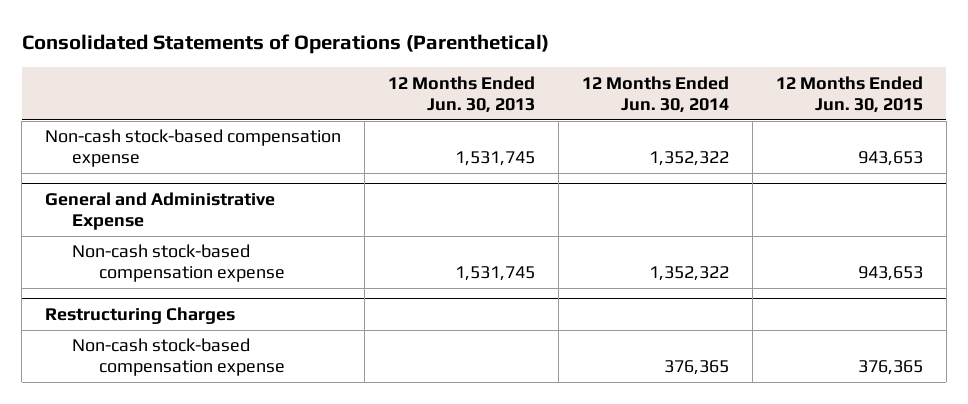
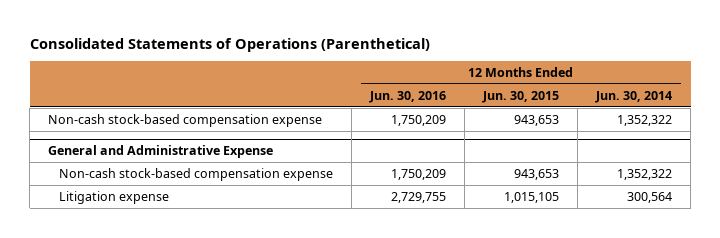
- | 12 Months Ended Jun. 30, 2013 | 12 Months Ended Jun. 30, 2014 | 12 Months Ended Jun. 30, 2015
+ | 12 Months Ended Jun. 30, 2016 | 12 Months Ended Jun. 30, 2015 | 12 Months Ended Jun. 30, 2014
- Restructuring Charges
- Non-cash stock-based compensation expense | | 376,365 | 376,365
@ General and Administrative Expense
+ Litigation expense | 2,729,755 | 1,015,105 | 300,564

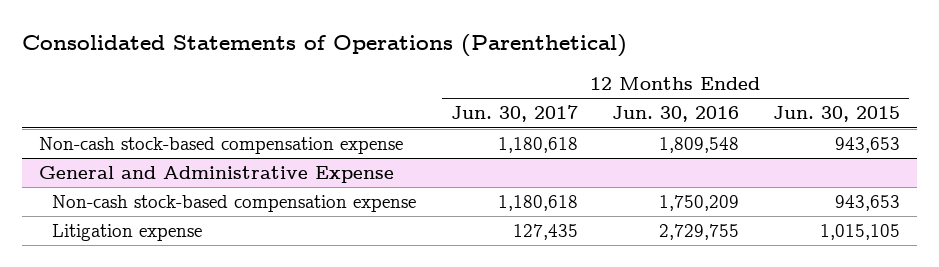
- | 12 Months Ended Jun. 30, 2016 | 12 Months Ended Jun. 30, 2015 | 12 Months Ended Jun. 30, 2014
+ | 12 Months Ended Jun. 30, 2017 | 12 Months Ended Jun. 30, 2016 | 12 Months Ended Jun. 30, 2015
- Non-cash stock-based compensation expense | 1,750,209 | 943,653 | 1,352,322
+ Non-cash stock-based compensation expense | 1,180,618 | 1,809,548 | 943,653

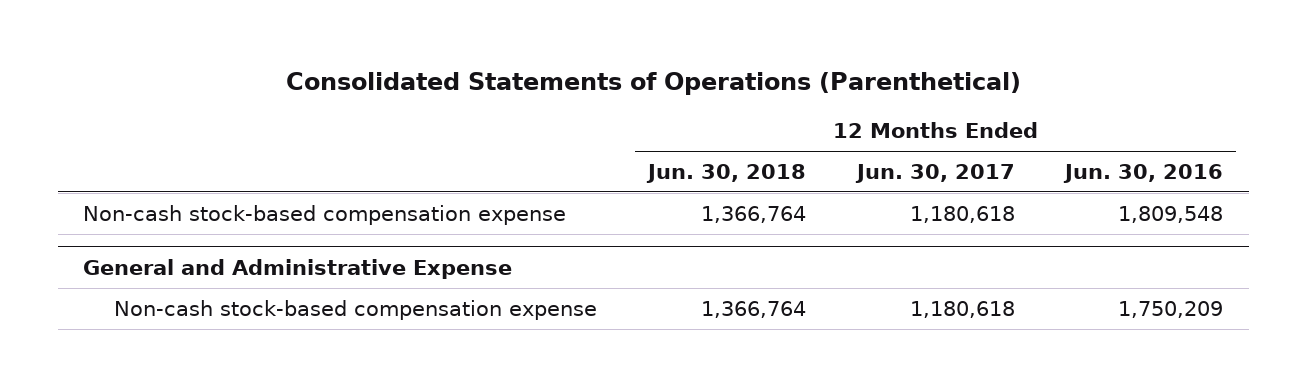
- | 12 Months Ended Jun. 30, 2017 | 12 Months Ended Jun. 30, 2016 | 12 Months Ended Jun. 30, 2015
+ | 12 Months Ended Jun. 30, 2018 | 12 Months Ended Jun. 30, 2017 | 12 Months Ended Jun. 30, 2016
@ General and Administrative Expense
- Litigation expense | 127,435 | 2,729,755 | 1,015,105

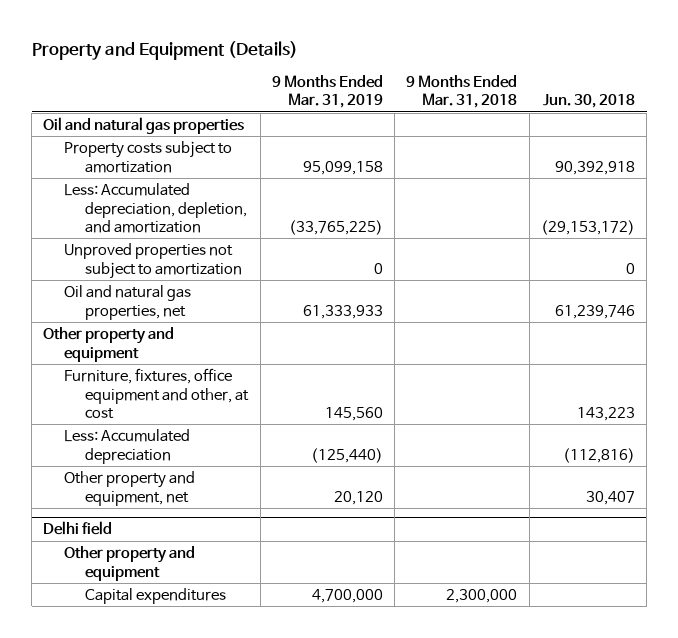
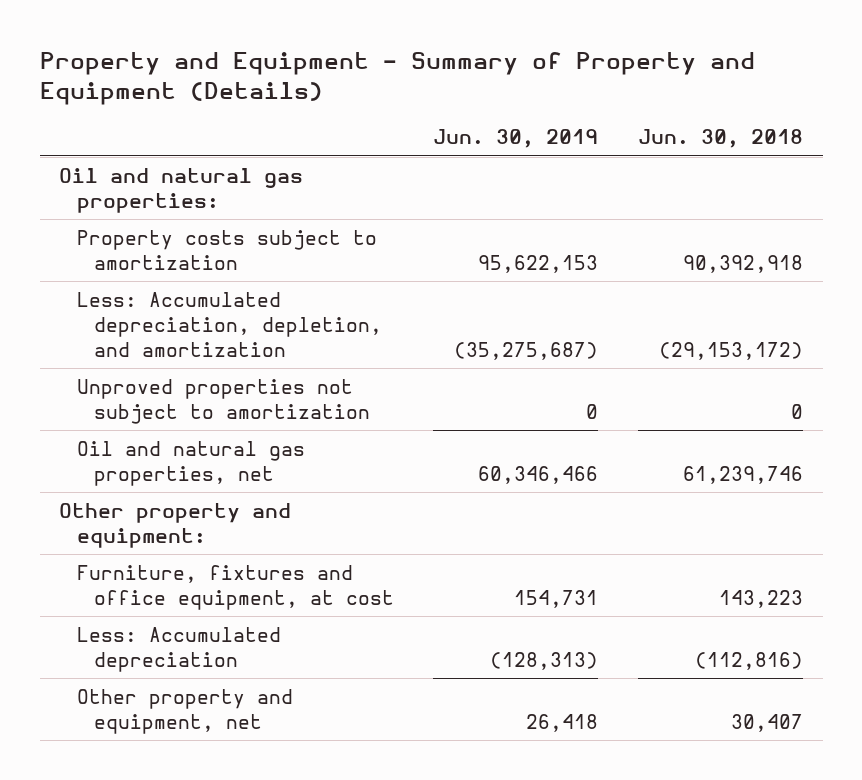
- Property and Equipment (Details)
+ Property and Equipment - Summary of Property and Equipment (Details)
- | 9 Months Ended Mar. 31, 2019 | 9 Months Ended Mar. 31, 2018 | Jun. 30, 2018
+ | Jun. 30, 2019 | Jun. 30, 2018
- Oil and natural gas properties
+ Oil and natural gas properties:
- Other property and equipment
- Furniture, fixtures, office equipment and other, at cost | 145,560 | | 143,223
+ Other property and equipment:
+ Furniture, fixtures and office equipment, at cost | 154,731 | 143,223
- Delhi field
- Other property and equipment
- Capital expenditures | 4,700,000 | 2,300,000 |

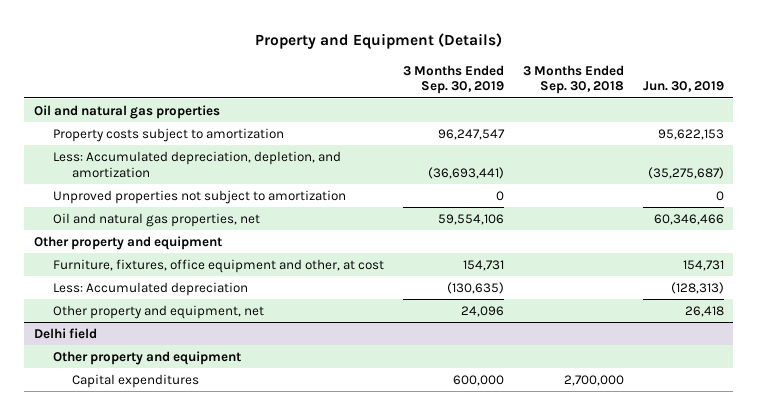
- Property and Equipment - Summary of Property and Equipment (Details)
+ Property and Equipment (Details)
- | Jun. 30, 2019 | Jun. 30, 2018
+ | 3 Months Ended Sep. 30, 2019 | 3 Months Ended Sep. 30, 2018 | Jun. 30, 2019
- Oil and natural gas properties:
+ Oil and natural gas properties
- Other property and equipment:
- Furniture, fixtures and office equipment, at cost | 154,731 | 143,223
+ Other property and equipment
+ Furniture, fixtures, office equipment and other, at cost | 154,731 | | 154,731
+ Delhi field
+ Other property and equipment
+ Capital expenditures | 600,000 | 2,700,000 |

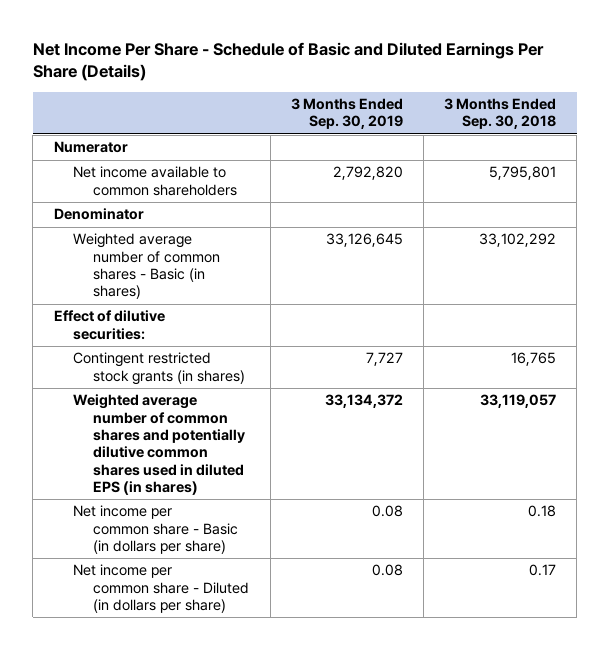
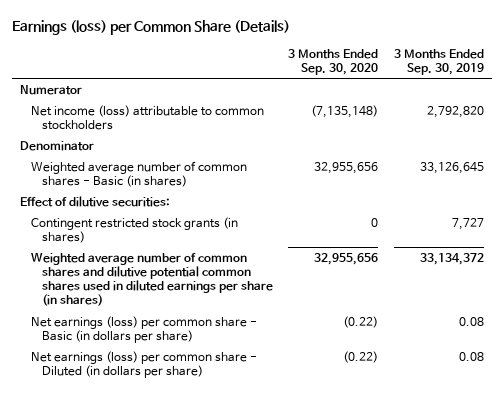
- Net Income Per Share - Schedule of Basic and Diluted Earnings Per Share (Details)
+ Earnings (loss) per Common Share (Details)
- | 3 Months Ended Sep. 30, 2019 | 3 Months Ended Sep. 30, 2018
+ | 3 Months Ended Sep. 30, 2020 | 3 Months Ended Sep. 30, 2019
- Net income available to common shareholders | 2,792,820 | 5,795,801
+ Net income (loss) attributable to common stockholders | (7,135,148) | 2,792,820
- Weighted average number of common shares and potentially dilutive common shares used in diluted EPS (in shares) | 33,134,372 | 33,119,057
- Net income per common share - Basic (in dollars per share) | 0.08 | 0.18
- Net income per common share - Diluted (in dollars per share) | 0.08 | 0.17
+ Weighted average number of common shares and dilutive potential common shares used in diluted earnings per share (in shares) | 32,955,656 | 33,134,372
+ Net earnings (loss) per common share - Basic (in dollars per share) | (0.22) | 0.08
+ Net earnings (loss) per common share - Diluted (in dollars per share) | (0.22) | 0.08

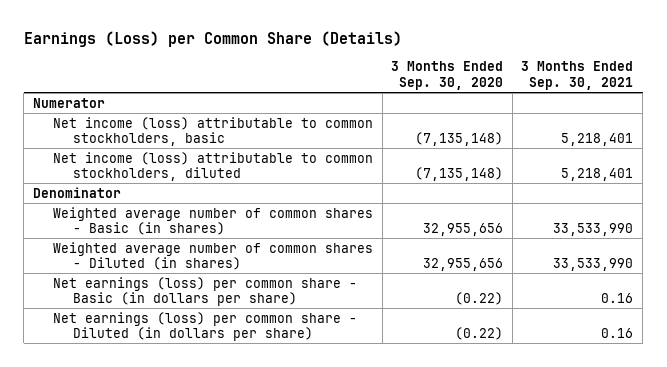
- Earnings (loss) per Common Share (Details)
+ Earnings (Loss) per Common Share (Details)
- | 3 Months Ended Sep. 30, 2020 | 3 Months Ended Sep. 30, 2019
+ | 3 Months Ended Sep. 30, 2020 | 3 Months Ended Sep. 30, 2021
- Net income (loss) attributable to common stockholders | (7,135,148) | 2,792,820
+ Net income (loss) attributable to common stockholders, basic | (7,135,148) | 5,218,401
+ Net income (loss) attributable to common stockholders, diluted | (7,135,148) | 5,218,401
- Effect of dilutive securities:
- Contingent restricted stock grants (in shares) | 0 | 7,727
- Weighted average number of common shares and dilutive potential common shares used in diluted earnings per share (in shares) | 32,955,656 | 33,134,372
+ Weighted average number of common shares - Diluted (in shares) | 32,955,656 | 33,533,990

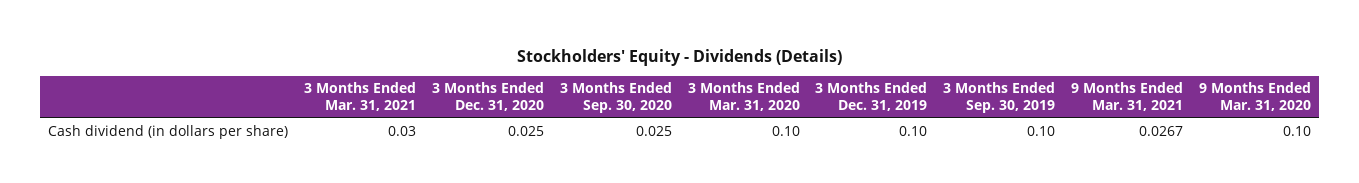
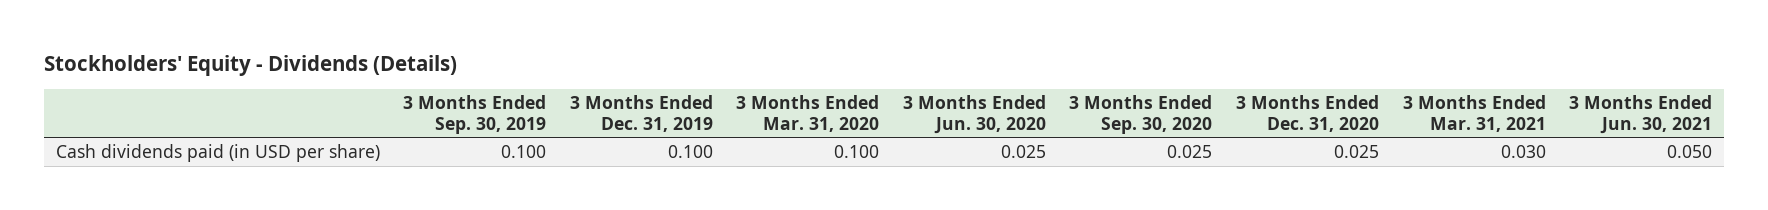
- | 3 Months Ended Mar. 31, 2021 | 3 Months Ended Dec. 31, 2020 | 3 Months Ended Sep. 30, 2020 | 3 Months Ended Mar. 31, 2020 | 3 Months Ended Dec. 31, 2019 | 3 Months Ended Sep. 30, 2019 | 9 Months Ended Mar. 31, 2021 | 9 Months Ended Mar. 31, 2020
+ | 3 Months Ended Sep. 30, 2019 | 3 Months Ended Dec. 31, 2019 | 3 Months Ended Mar. 31, 2020 | 3 Months Ended Jun. 30, 2020 | 3 Months Ended Sep. 30, 2020 | 3 Months Ended Dec. 31, 2020 | 3 Months Ended Mar. 31, 2021 | 3 Months Ended Jun. 30, 2021
- Cash dividend (in dollars per share) | 0.03 | 0.025 | 0.025 | 0.10 | 0.10 | 0.10 | 0.0267 | 0.10
+ Cash dividends paid (in USD per share) | 0.100 | 0.100 | 0.100 | 0.025 | 0.025 | 0.025 | 0.030 | 0.050

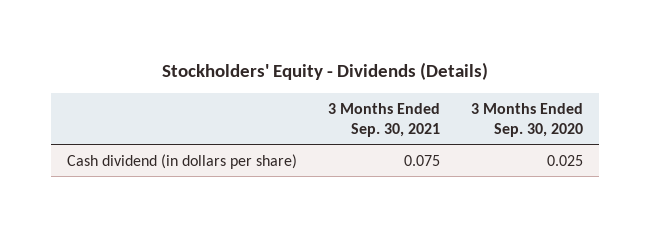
- | 3 Months Ended Sep. 30, 2019 | 3 Months Ended Dec. 31, 2019 | 3 Months Ended Mar. 31, 2020 | 3 Months Ended Jun. 30, 2020 | 3 Months Ended Sep. 30, 2020 | 3 Months Ended Dec. 31, 2020 | 3 Months Ended Mar. 31, 2021 | 3 Months Ended Jun. 30, 2021
+ | 3 Months Ended Sep. 30, 2021 | 3 Months Ended Sep. 30, 2020
- Cash dividends paid (in USD per share) | 0.100 | 0.100 | 0.100 | 0.025 | 0.025 | 0.025 | 0.030 | 0.050
+ Cash dividend (in dollars per share) | 0.075 | 0.025

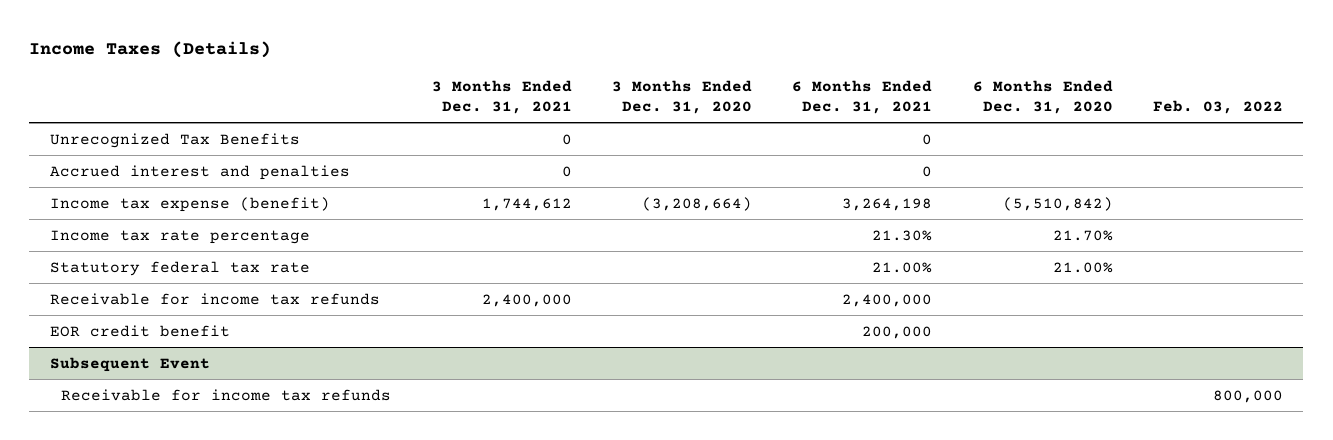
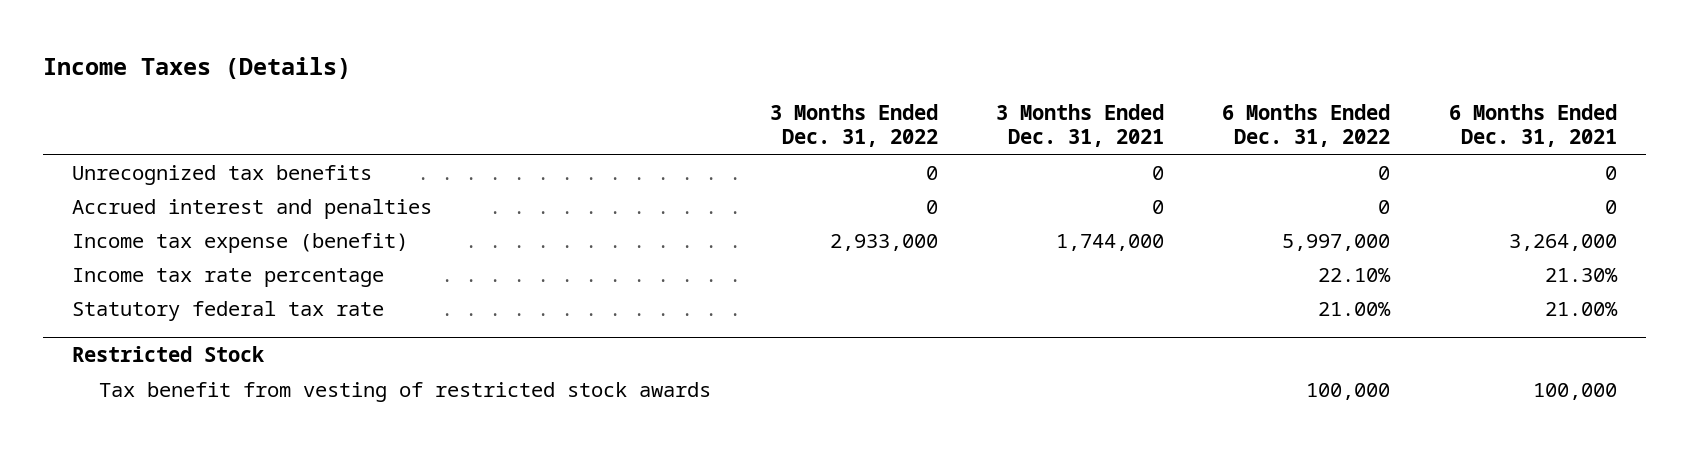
- | 3 Months Ended Dec. 31, 2021 | 3 Months Ended Dec. 31, 2020 | 6 Months Ended Dec. 31, 2021 | 6 Months Ended Dec. 31, 2020 | Feb. 03, 2022
+ | 3 Months Ended Dec. 31, 2022 | 3 Months Ended Dec. 31, 2021 | 6 Months Ended Dec. 31, 2022 | 6 Months Ended Dec. 31, 2021
- Unrecognized Tax Benefits | 0 | | 0 | |
+ Unrecognized tax benefits | 0 | 0 | 0 | 0
- Income tax expense (benefit) | 1,744,612 | (3,208,664) | 3,264,198 | (5,510,842) |
+ Income tax expense (benefit) | 2,933,000 | 1,744,000 | 5,997,000 | 3,264,000
- Receivable for income tax refunds | 2,400,000 | | 2,400,000 | |
- EOR credit benefit | | | 200,000 | |
- Subsequent Event
- Receivable for income tax refunds | | | | | 800,000
+ Restricted Stock
+ Tax benefit from vesting of restricted stock awards | | | 100,000 | 100,000

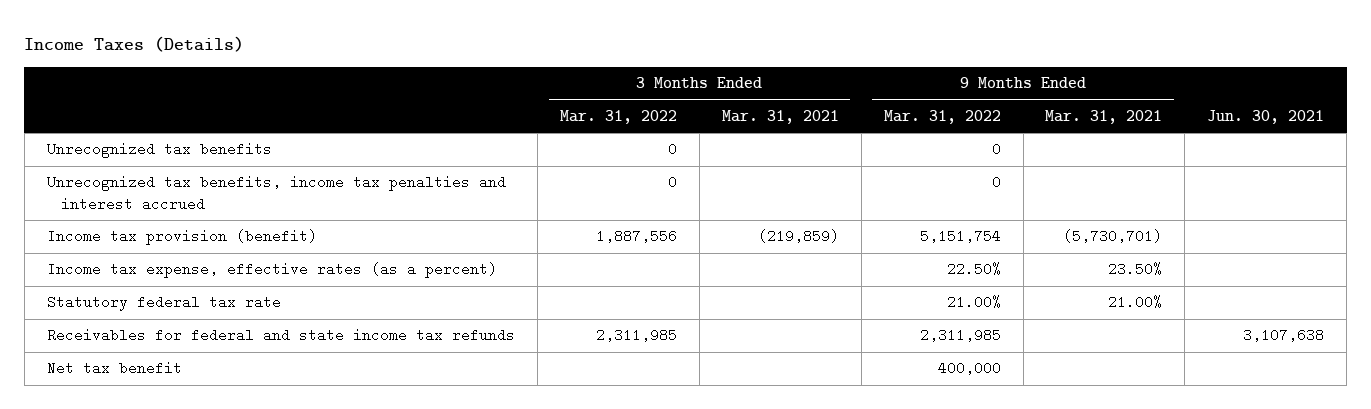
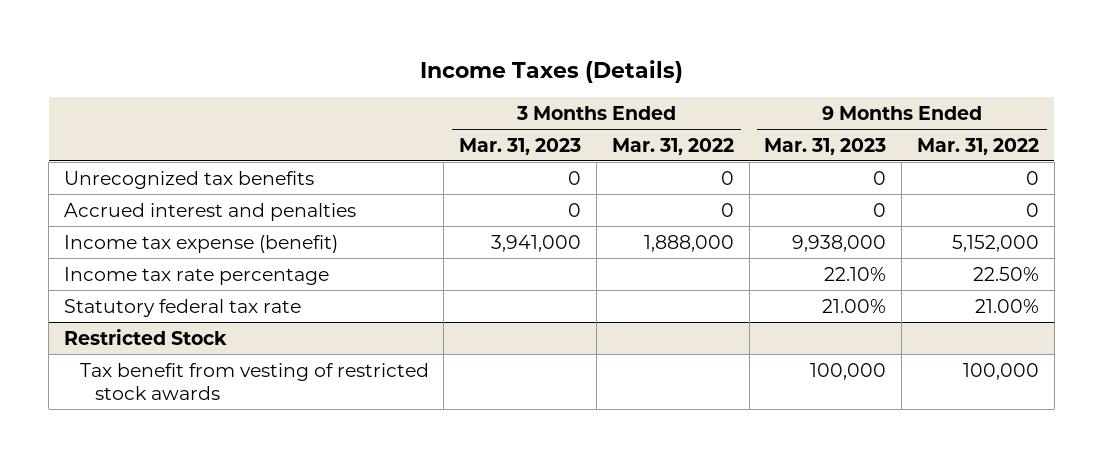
- | 3 Months Ended Mar. 31, 2022 | 3 Months Ended Mar. 31, 2021 | 9 Months Ended Mar. 31, 2022 | 9 Months Ended Mar. 31, 2021 | Jun. 30, 2021
+ | 3 Months Ended Mar. 31, 2023 | 3 Months Ended Mar. 31, 2022 | 9 Months Ended Mar. 31, 2023 | 9 Months Ended Mar. 31, 2022
- Unrecognized tax benefits, income tax penalties and interest accrued | 0 | | 0 | |
- Income tax provision (benefit) | 1,887,556 | (219,859) | 5,151,754 | (5,730,701) |
- Income tax expense, effective rates (as a percent) | | | 22.50% | 23.50% |
+ Accrued interest and penalties | 0 | 0 | 0 | 0
+ Income tax expense (benefit) | 3,941,000 | 1,888,000 | 9,938,000 | 5,152,000
+ Income tax rate percentage | | | 22.10% | 22.50%
- Receivables for federal and state income tax refunds | 2,311,985 | | 2,311,985 | | 3,107,638
- Net tax benefit | | | 400,000 | |
+ Restricted Stock
+ Tax benefit from vesting of restricted stock awards | | | 100,000 | 100,000

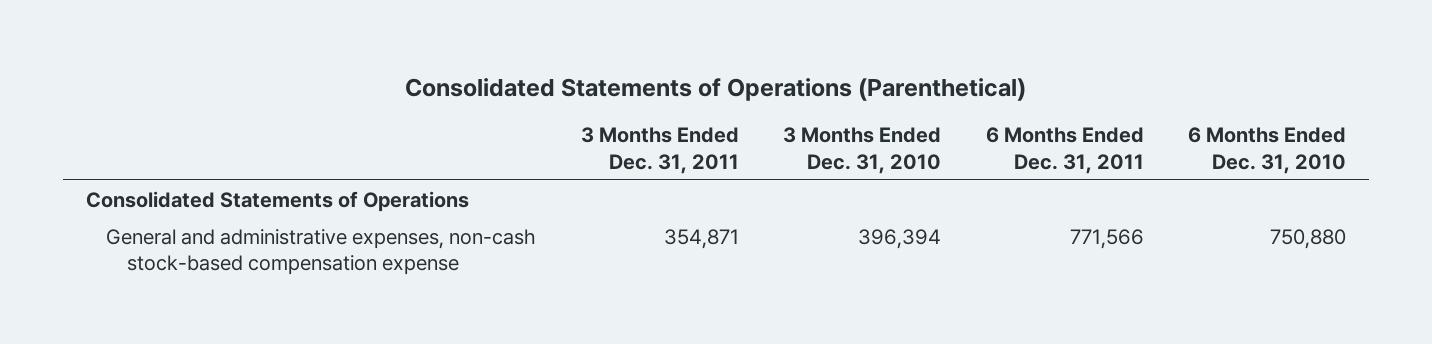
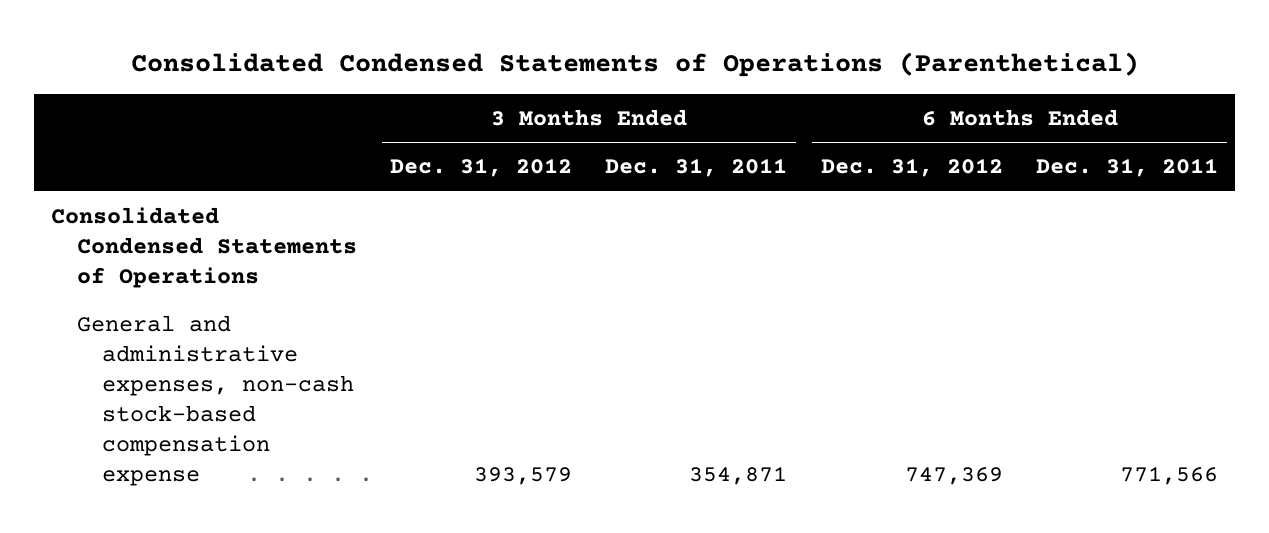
- Consolidated Statements of Operations (Parenthetical)
+ Consolidated Condensed Statements of Operations (Parenthetical)
- | 3 Months Ended Dec. 31, 2011 | 3 Months Ended Dec. 31, 2010 | 6 Months Ended Dec. 31, 2011 | 6 Months Ended Dec. 31, 2010
+ | 3 Months Ended Dec. 31, 2012 | 3 Months Ended Dec. 31, 2011 | 6 Months Ended Dec. 31, 2012 | 6 Months Ended Dec. 31, 2011
- Consolidated Statements of Operations
+ Consolidated Condensed Statements of Operations

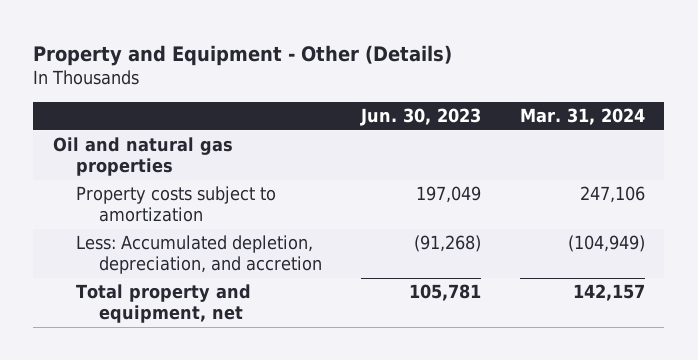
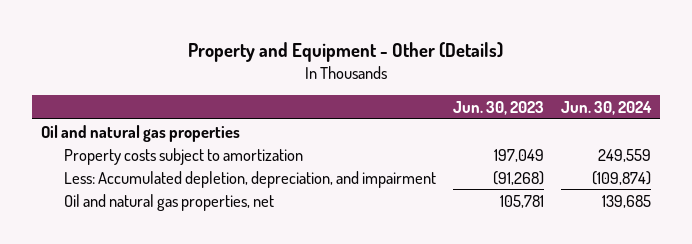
- | Jun. 30, 2023 | Mar. 31, 2024
+ | Jun. 30, 2023 | Jun. 30, 2024
- Less: Accumulated depletion, depreciation, and accretion | (91,268) | (104,949)
- Total property and equipment, net | 105,781 | 142,157
+ Less: Accumulated depletion, depreciation, and impairment | (91,268) | (109,874)
+ Oil and natural gas properties, net | 105,781 | 139,685

